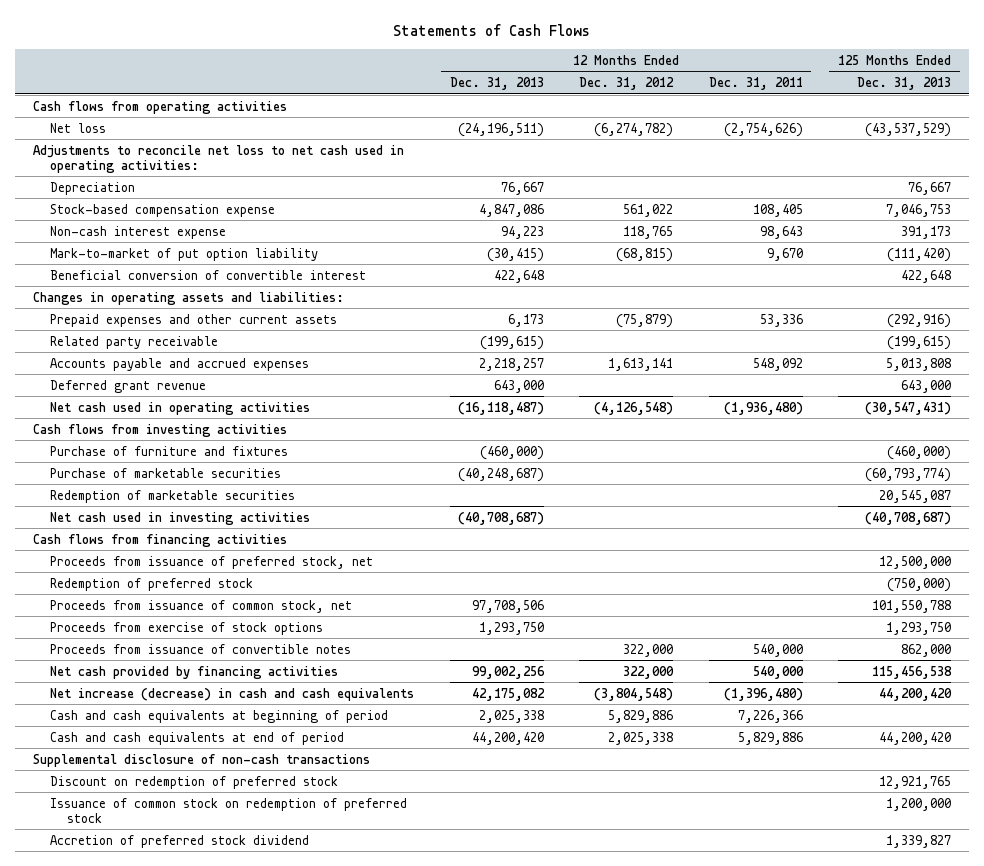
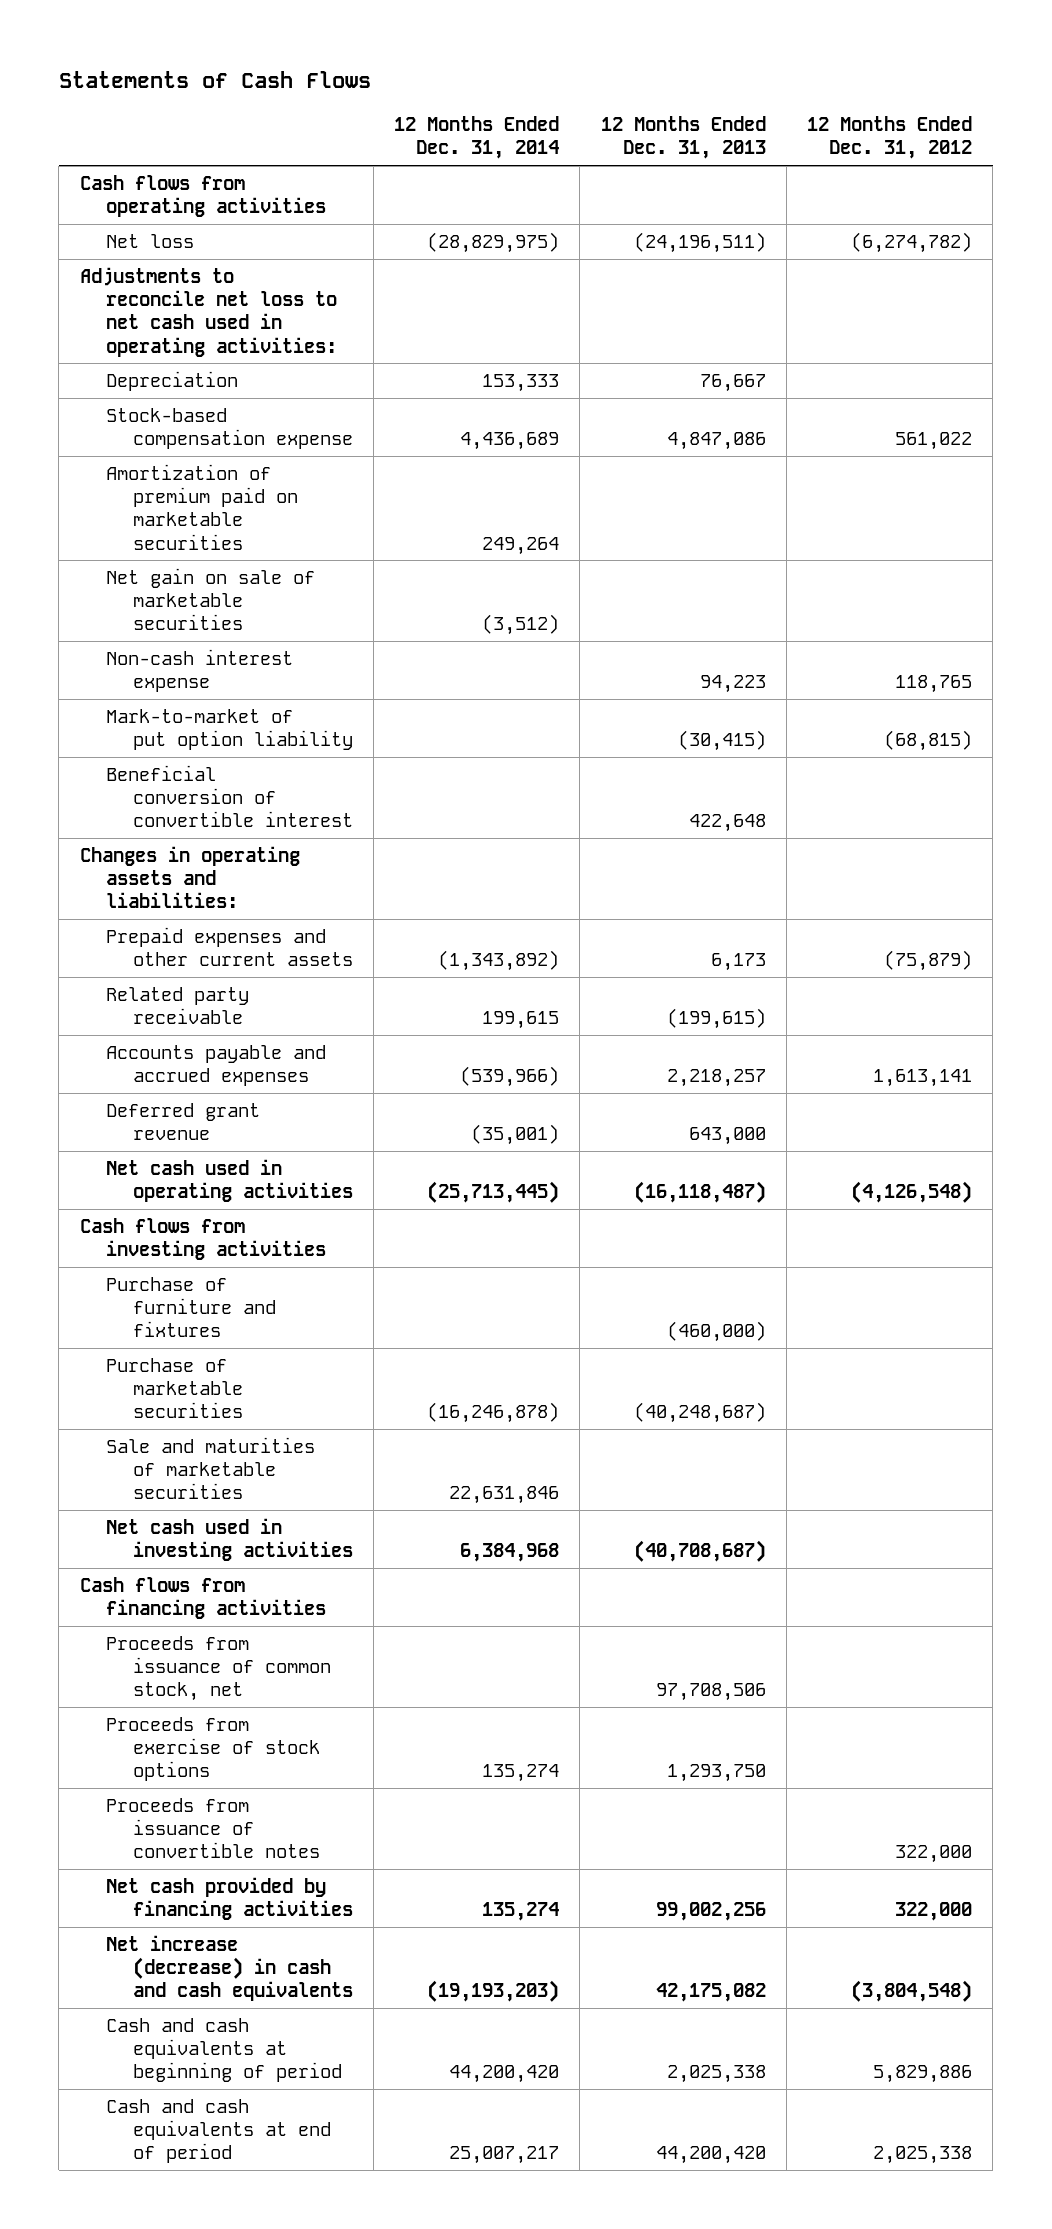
- | 12 Months Ended Dec. 31, 2013 | 12 Months Ended Dec. 31, 2012 | 12 Months Ended Dec. 31, 2011 | 125 Months Ended Dec. 31, 2013
+ | 12 Months Ended Dec. 31, 2014 | 12 Months Ended Dec. 31, 2013 | 12 Months Ended Dec. 31, 2012
+ Amortization of premium paid on marketable securities | 249,264 | |
+ Net gain on sale of marketable securities | (3,512) | |
- Redemption of marketable securities | | | | 20,545,087
+ Sale and maturities of marketable securities | 22,631,846 | |
- Proceeds from issuance of preferred stock, net | | | | 12,500,000
- Redemption of preferred stock | | | | (750,000)
- Supplemental disclosure of non-cash transactions
- Discount on redemption of preferred stock | | | | 12,921,765
- Issuance of common stock on redemption of preferred stock | | | | 1,200,000
- Accretion of preferred stock dividend | | | | 1,339,827

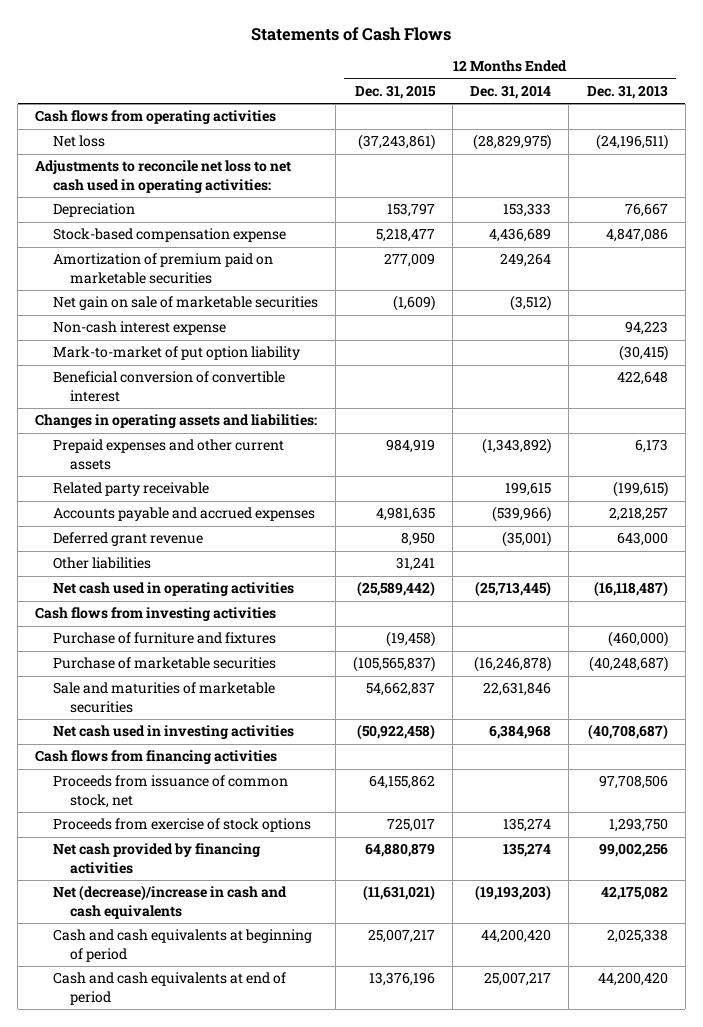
- | 12 Months Ended Dec. 31, 2014 | 12 Months Ended Dec. 31, 2013 | 12 Months Ended Dec. 31, 2012
+ | 12 Months Ended Dec. 31, 2015 | 12 Months Ended Dec. 31, 2014 | 12 Months Ended Dec. 31, 2013
+ Other liabilities | 31,241 | |
- Proceeds from issuance of convertible notes | | | 322,000
- Net increase (decrease) in cash and cash equivalents | (19,193,203) | 42,175,082 | (3,804,548)
+ Net (decrease)/increase in cash and cash equivalents | (11,631,021) | (19,193,203) | 42,175,082

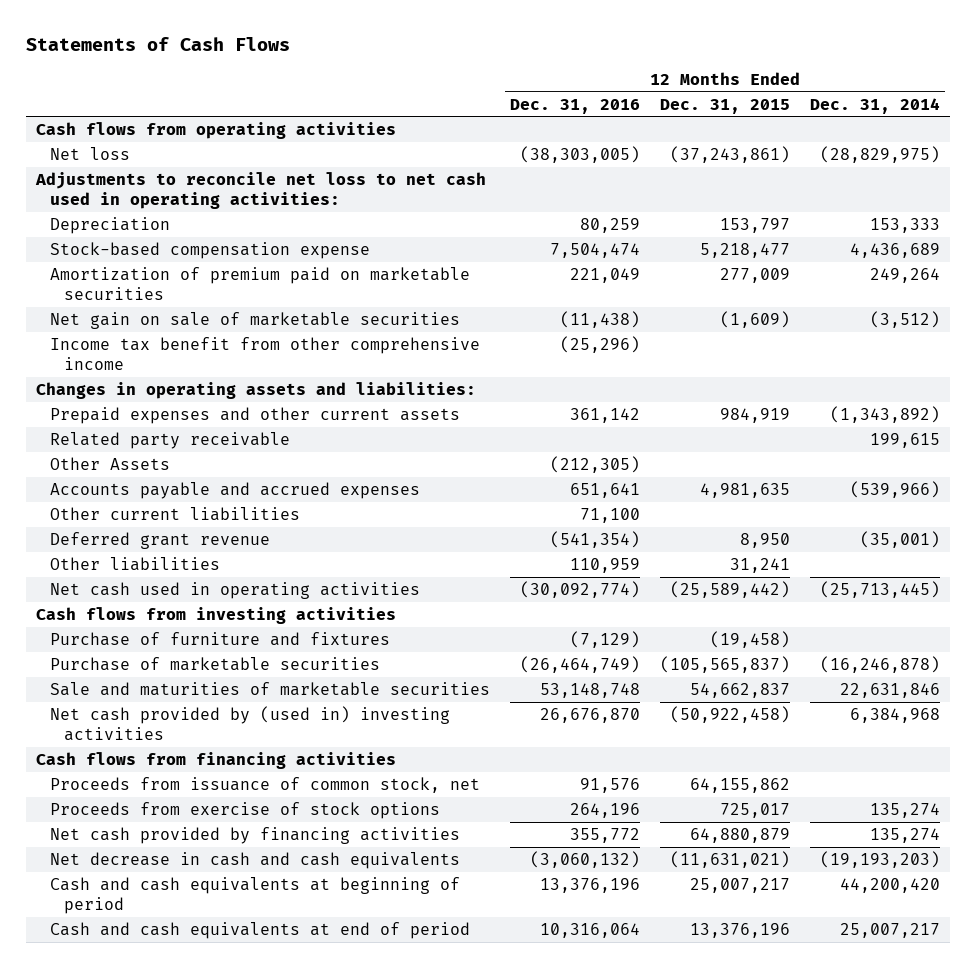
- | 12 Months Ended Dec. 31, 2015 | 12 Months Ended Dec. 31, 2014 | 12 Months Ended Dec. 31, 2013
+ | 12 Months Ended Dec. 31, 2016 | 12 Months Ended Dec. 31, 2015 | 12 Months Ended Dec. 31, 2014
- Non-cash interest expense | | | 94,223
- Mark-to-market of put option liability | | | (30,415)
- Beneficial conversion of convertible interest | | | 422,648
+ Income tax benefit from other comprehensive income | (25,296) | |
+ Other Assets | (212,305) | |
+ Other current liabilities | 71,100 | |
- Net cash used in investing activities | (50,922,458) | 6,384,968 | (40,708,687)
+ Net cash provided by (used in) investing activities | 26,676,870 | (50,922,458) | 6,384,968
- Net (decrease)/increase in cash and cash equivalents | (11,631,021) | (19,193,203) | 42,175,082
+ Net decrease in cash and cash equivalents | (3,060,132) | (11,631,021) | (19,193,203)

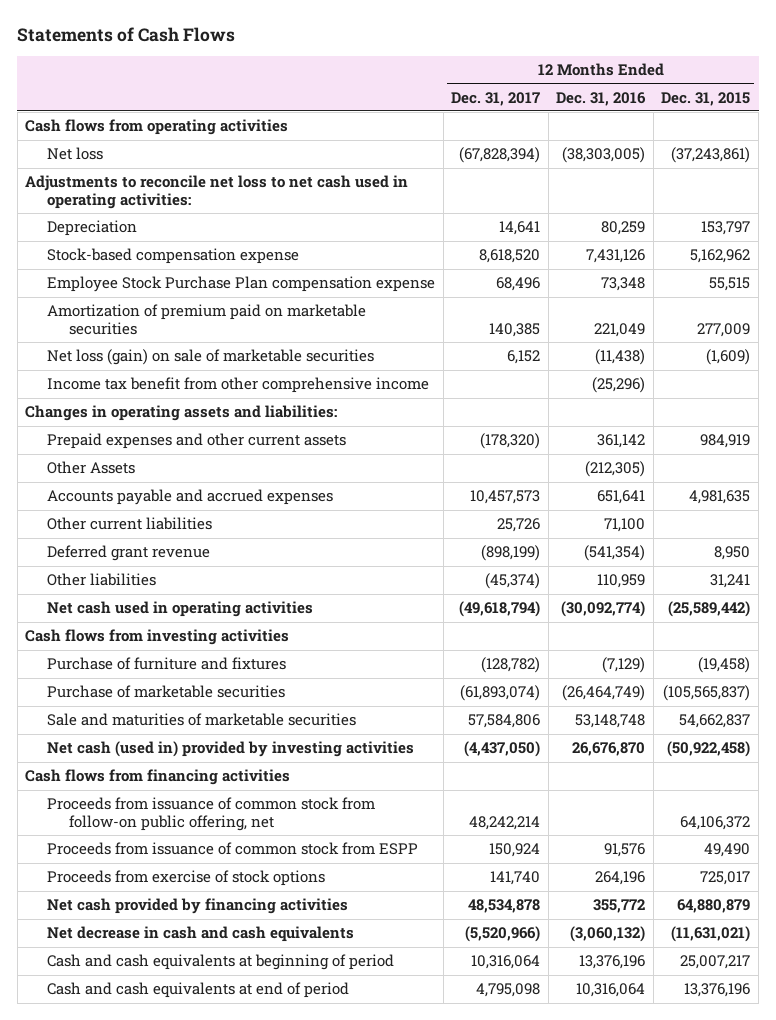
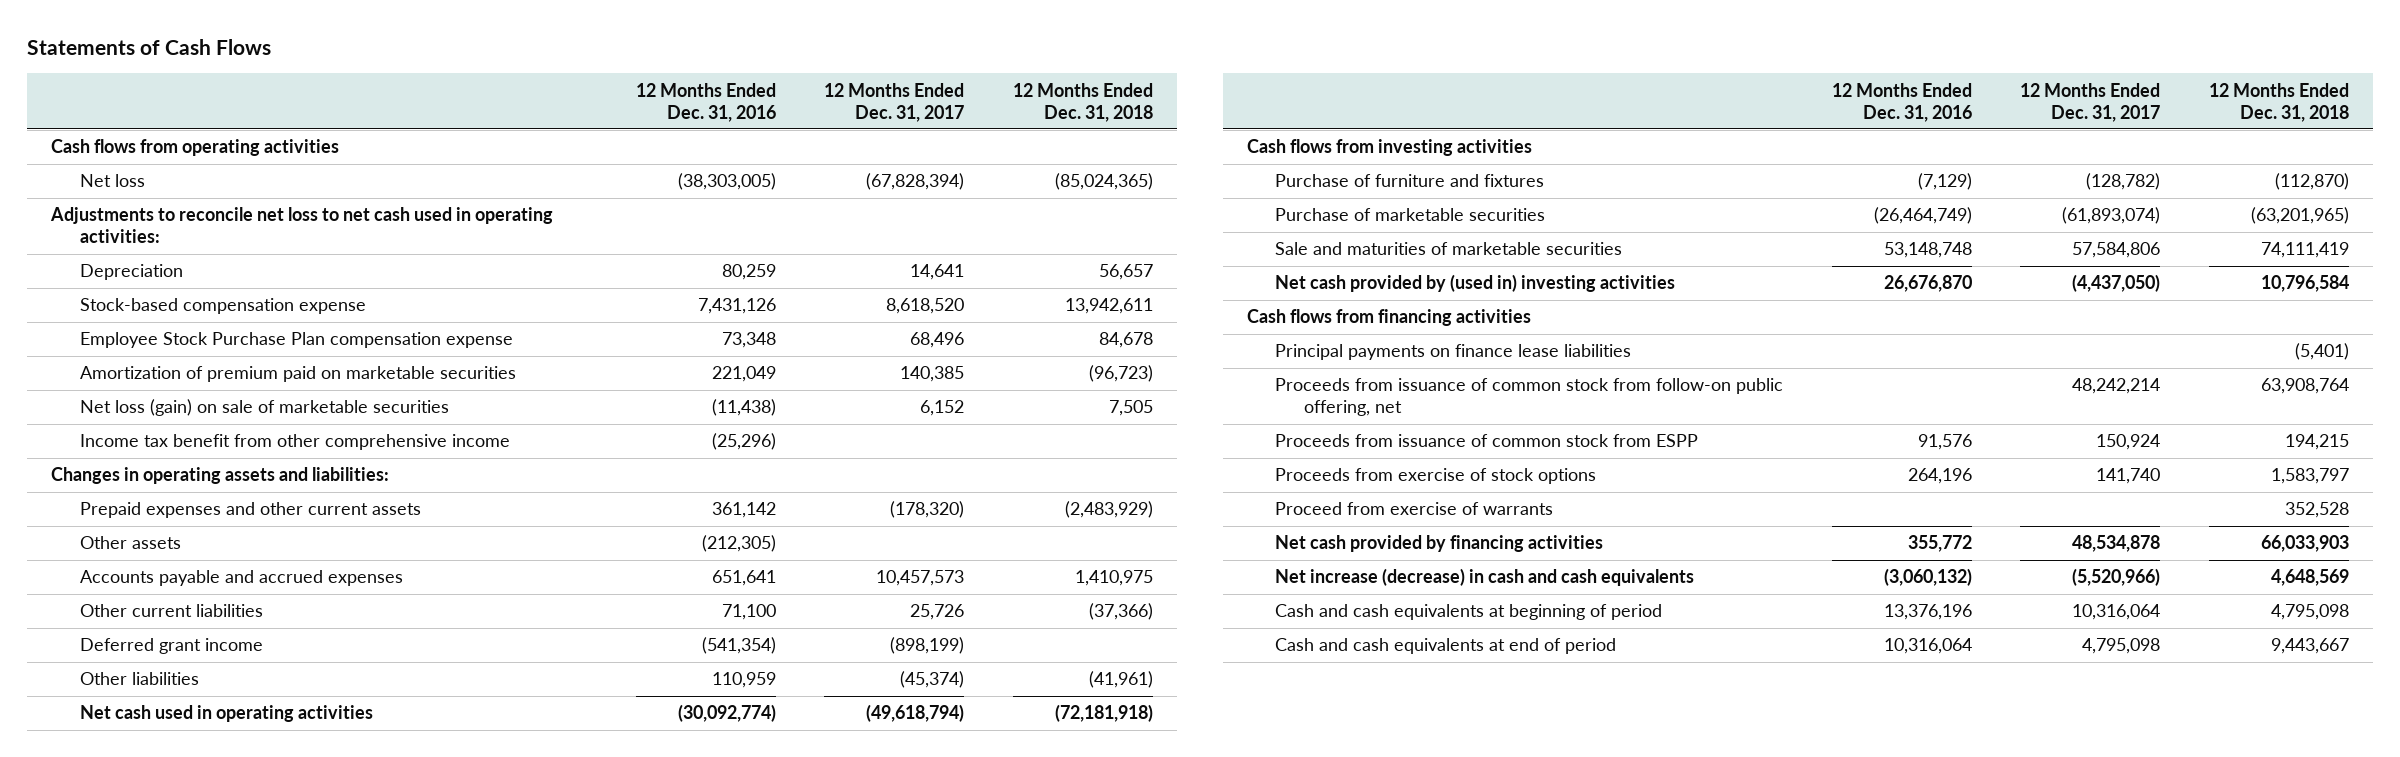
- | 12 Months Ended Dec. 31, 2017 | 12 Months Ended Dec. 31, 2016 | 12 Months Ended Dec. 31, 2015
+ | 12 Months Ended Dec. 31, 2016 | 12 Months Ended Dec. 31, 2017 | 12 Months Ended Dec. 31, 2018
- Other Assets | | (212,305) |
+ Other assets | (212,305) | |
- Deferred grant revenue | (898,199) | (541,354) | 8,950
+ Deferred grant income | (541,354) | (898,199) |
- Net cash (used in) provided by investing activities | (4,437,050) | 26,676,870 | (50,922,458)
+ Net cash provided by (used in) investing activities | 26,676,870 | (4,437,050) | 10,796,584
+ Principal payments on finance lease liabilities | | | (5,401)
+ Proceed from exercise of warrants | | | 352,528
- Net decrease in cash and cash equivalents | (5,520,966) | (3,060,132) | (11,631,021)
+ Net increase (decrease) in cash and cash equivalents | (3,060,132) | (5,520,966) | 4,648,569

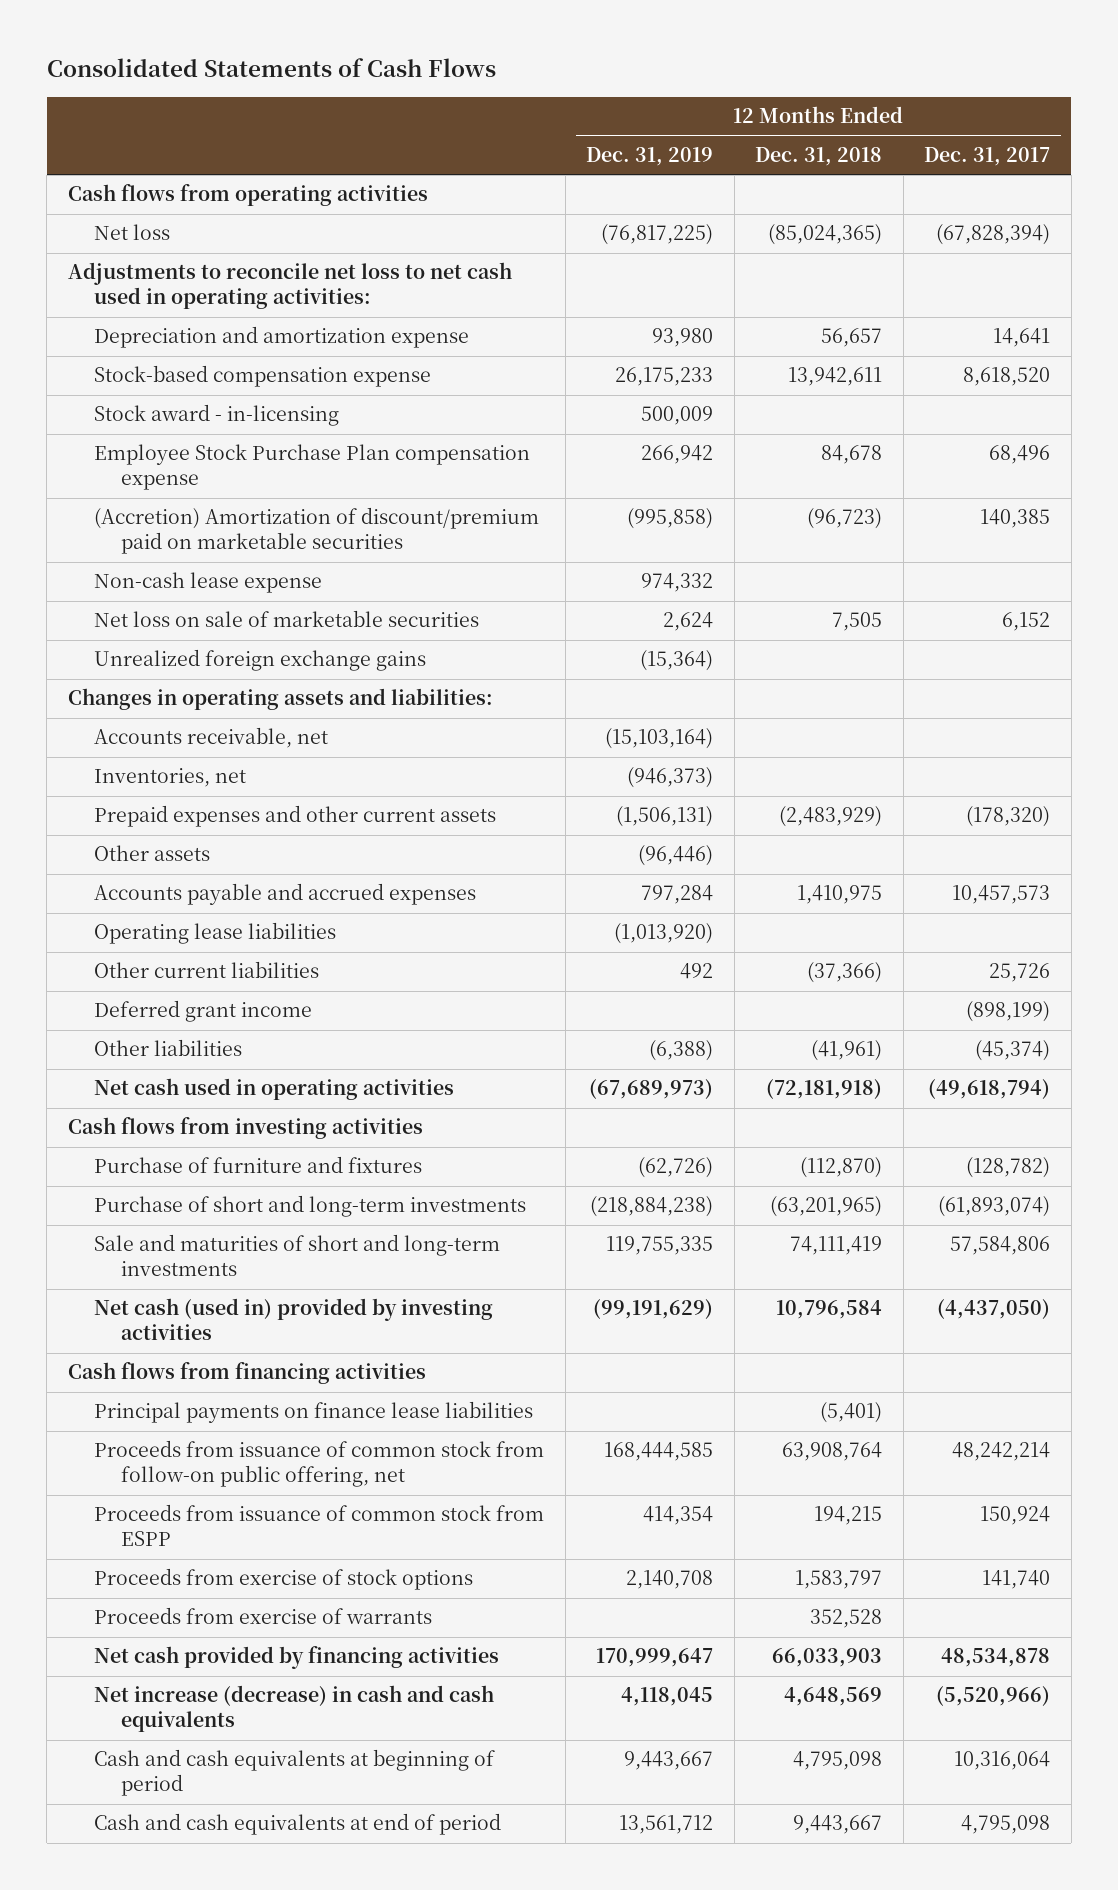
- Statements of Cash Flows
+ Consolidated Statements of Cash Flows
- | 12 Months Ended Dec. 31, 2016 | 12 Months Ended Dec. 31, 2017 | 12 Months Ended Dec. 31, 2018
+ | 12 Months Ended Dec. 31, 2019 | 12 Months Ended Dec. 31, 2018 | 12 Months Ended Dec. 31, 2017
- Depreciation | 80,259 | 14,641 | 56,657
+ Depreciation and amortization expense | 93,980 | 56,657 | 14,641
+ Stock award - in-licensing | 500,009 | |
- Amortization of premium paid on marketable securities | 221,049 | 140,385 | (96,723)
- Net loss (gain) on sale of marketable securities | (11,438) | 6,152 | 7,505
- Income tax benefit from other comprehensive income | (25,296) | |
+ (Accretion) Amortization of discount/premium paid on marketable securities | (995,858) | (96,723) | 140,385
+ Non-cash lease expense | 974,332 | |
+ Net loss on sale of marketable securities | 2,624 | 7,505 | 6,152
+ Unrealized foreign exchange gains | (15,364) | |
+ Accounts receivable, net | (15,103,164) | |
+ Inventories, net | (946,373) | |
+ Operating lease liabilities | (1,013,920) | |
- Purchase of marketable securities | (26,464,749) | (61,893,074) | (63,201,965)
- Sale and maturities of marketable securities | 53,148,748 | 57,584,806 | 74,111,419
- Net cash provided by (used in) investing activities | 26,676,870 | (4,437,050) | 10,796,584
+ Purchase of short and long-term investments | (218,884,238) | (63,201,965) | (61,893,074)
+ Sale and maturities of short and long-term investments | 119,755,335 | 74,111,419 | 57,584,806
+ Net cash (used in) provided by investing activities | (99,191,629) | 10,796,584 | (4,437,050)
- Proceed from exercise of warrants | | | 352,528
+ Proceeds from exercise of warrants | | 352,528 |

